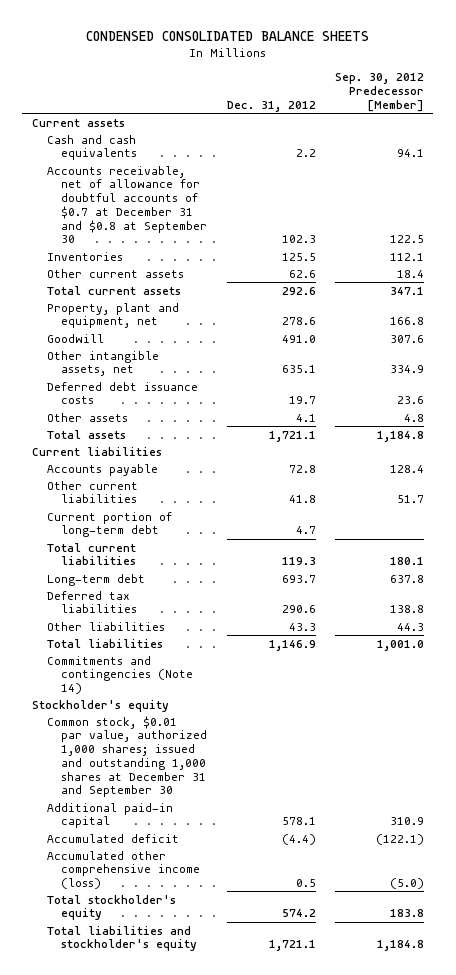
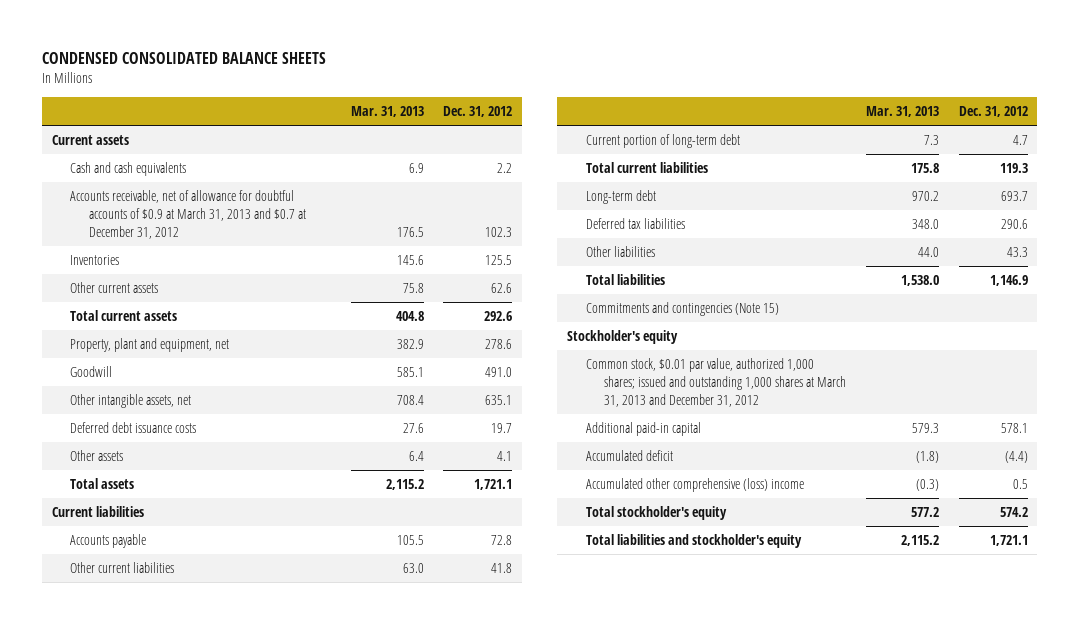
- | Dec. 31, 2012 | Sep. 30, 2012 Predecessor [Member]
+ | Mar. 31, 2013 | Dec. 31, 2012
- Accounts receivable, net of allowance for doubtful accounts of $0.7 at December 31 and $0.8 at September 30 | 102.3 | 122.5
+ Accounts receivable, net of allowance for doubtful accounts of $0.9 at March 31, 2013 and $0.7 at December 31, 2012 | 176.5 | 102.3
- Commitments and contingencies (Note 14)
+ Commitments and contingencies (Note 15)
- Common stock, $0.01 par value, authorized 1,000 shares; issued and outstanding 1,000 shares at December 31 and September 30
+ Common stock, $0.01 par value, authorized 1,000 shares; issued and outstanding 1,000 shares at March 31, 2013 and December 31, 2012
- Accumulated other comprehensive income (loss) | 0.5 | (5.0)
+ Accumulated other comprehensive (loss) income | (0.3) | 0.5

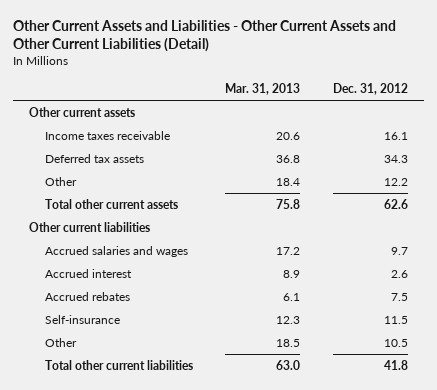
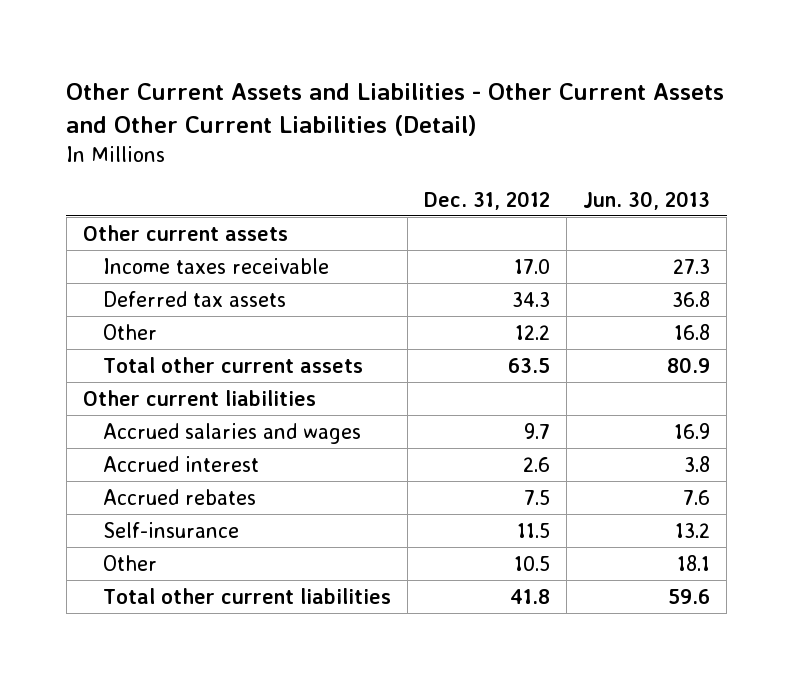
- | Mar. 31, 2013 | Dec. 31, 2012
+ | Dec. 31, 2012 | Jun. 30, 2013
- Income taxes receivable | 20.6 | 16.1
+ Income taxes receivable | 17.0 | 27.3
- Total other current assets | 75.8 | 62.6
+ Total other current assets | 63.5 | 80.9

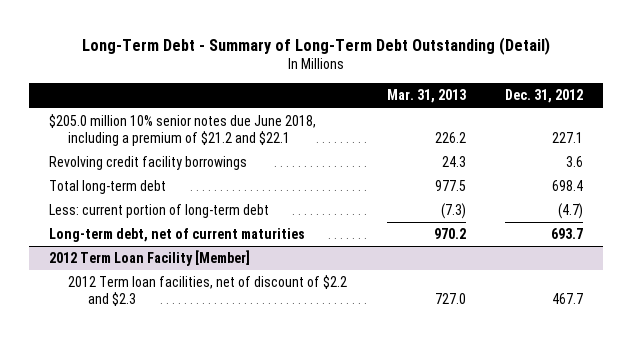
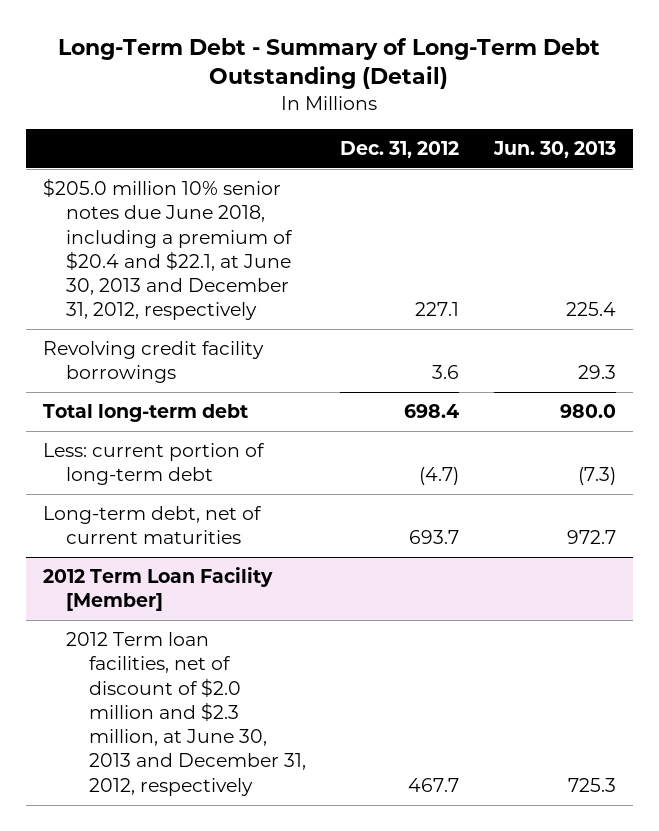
- | Mar. 31, 2013 | Dec. 31, 2012
+ | Dec. 31, 2012 | Jun. 30, 2013
- $205.0 million 10% senior notes due June 2018, including a premium of $21.2 and $22.1 | 226.2 | 227.1
+ $205.0 million 10% senior notes due June 2018, including a premium of $20.4 and $22.1, at June 30, 2013 and December 31, 2012, respectively | 227.1 | 225.4
@ 2012 Term Loan Facility [Member]
- 2012 Term loan facilities, net of discount of $2.2 and $2.3 | 727.0 | 467.7
+ 2012 Term loan facilities, net of discount of $2.0 million and $2.3 million, at June 30, 2013 and December 31, 2012, respectively | 467.7 | 725.3

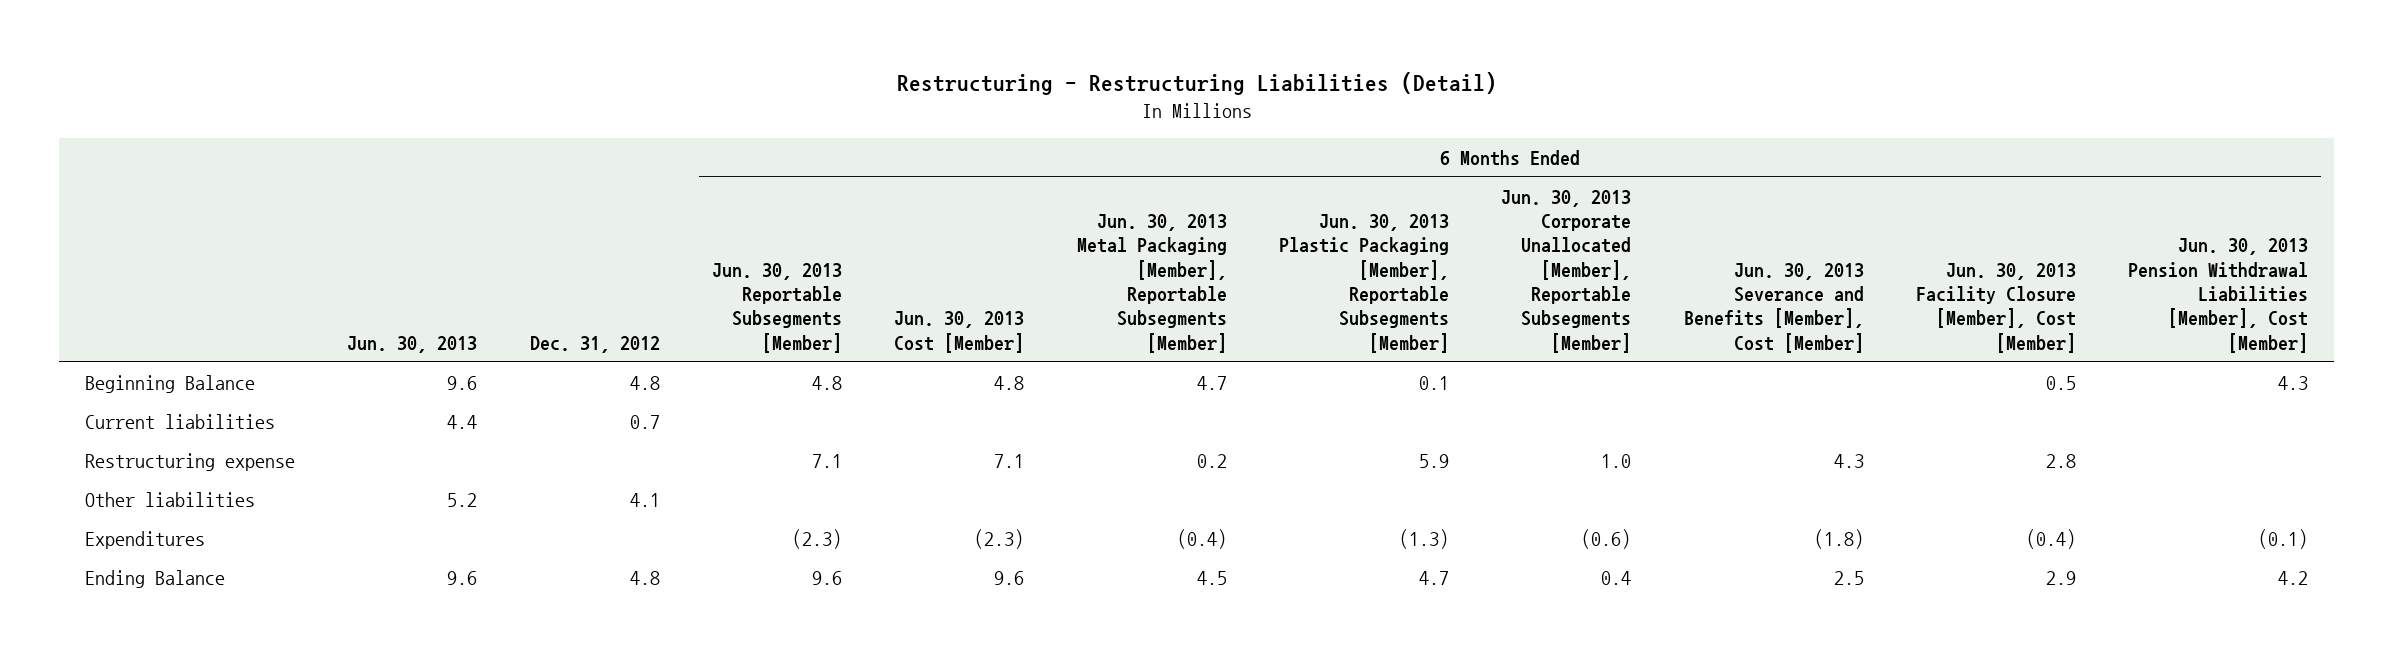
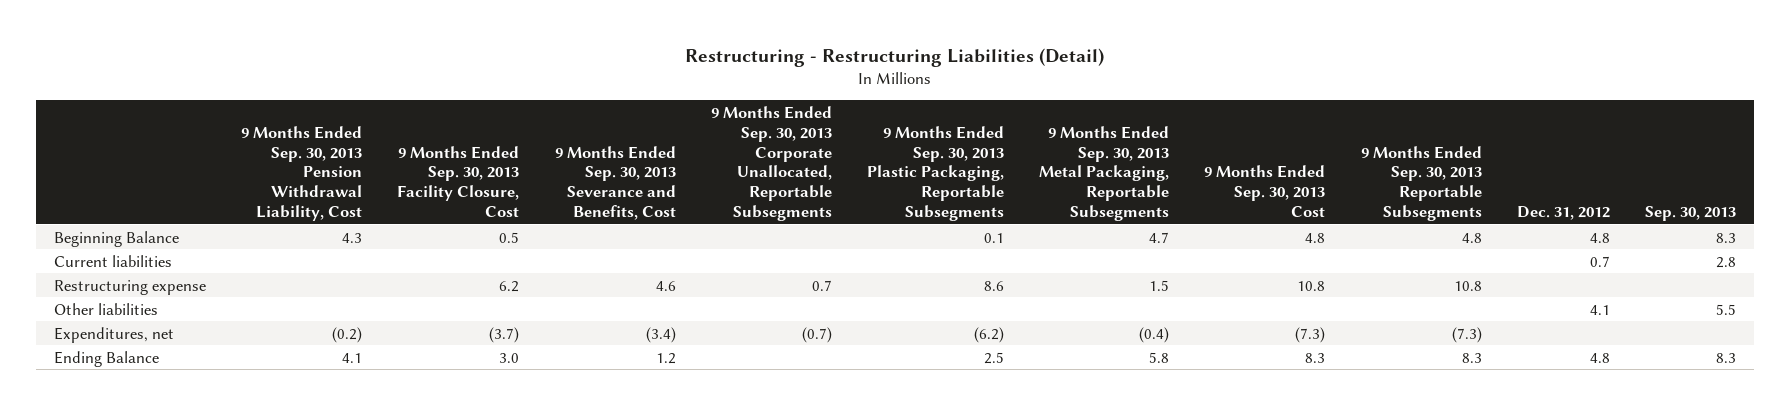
- | Jun. 30, 2013 | Dec. 31, 2012 | 6 Months Ended Jun. 30, 2013 Reportable Subsegments [Member] | 6 Months Ended Jun. 30, 2013 Cost [Member] | 6 Months Ended Jun. 30, 2013 Metal Packaging [Member], Reportable Subsegments [Member] | 6 Months Ended Jun. 30, 2013 Plastic Packaging [Member], Reportable Subsegments [Member] | 6 Months Ended Jun. 30, 2013 Corporate Unallocated [Member], Reportable Subsegments [Member] | 6 Months Ended Jun. 30, 2013 Severance and Benefits [Member], Cost [Member] | 6 Months Ended Jun. 30, 2013 Facility Closure [Member], Cost [Member] | 6 Months Ended Jun. 30, 2013 Pension Withdrawal Liabilities [Member], Cost [Member]
+ | 9 Months Ended Sep. 30, 2013 Pension Withdrawal Liability, Cost | 9 Months Ended Sep. 30, 2013 Facility Closure, Cost | 9 Months Ended Sep. 30, 2013 Severance and Benefits, Cost | 9 Months Ended Sep. 30, 2013 Corporate Unallocated, Reportable Subsegments | 9 Months Ended Sep. 30, 2013 Plastic Packaging, Reportable Subsegments | 9 Months Ended Sep. 30, 2013 Metal Packaging, Reportable Subsegments | 9 Months Ended Sep. 30, 2013 Cost | 9 Months Ended Sep. 30, 2013 Reportable Subsegments | Dec. 31, 2012 | Sep. 30, 2013
- Expenditures | | | (2.3) | (2.3) | (0.4) | (1.3) | (0.6) | (1.8) | (0.4) | (0.1)
+ Expenditures, net | (0.2) | (3.7) | (3.4) | (0.7) | (6.2) | (0.4) | (7.3) | (7.3) | |

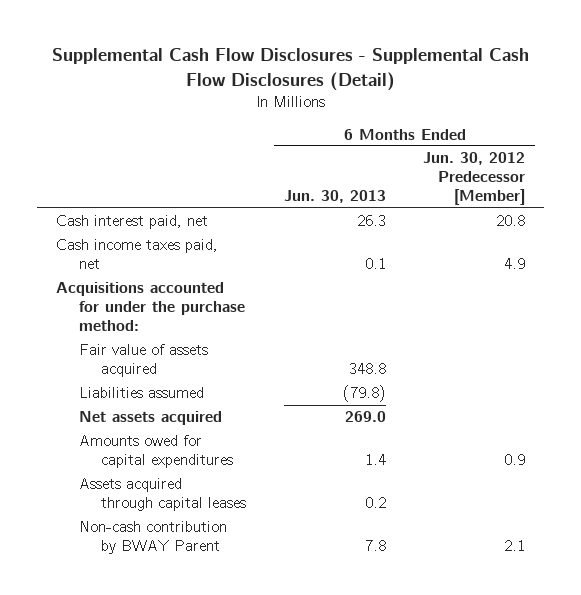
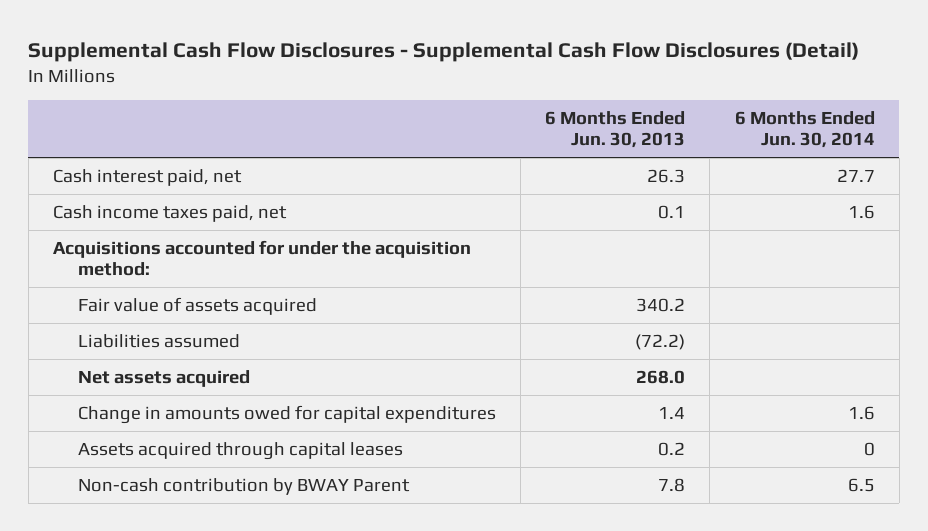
- | 6 Months Ended Jun. 30, 2013 | 6 Months Ended Jun. 30, 2012 Predecessor [Member]
+ | 6 Months Ended Jun. 30, 2013 | 6 Months Ended Jun. 30, 2014
- Acquisitions accounted for under the purchase method:
- Fair value of assets acquired | 348.8 |
- Liabilities assumed | (79.8) |
- Net assets acquired | 269.0 |
- Amounts owed for capital expenditures | 1.4 | 0.9
+ Acquisitions accounted for under the acquisition method:
+ Fair value of assets acquired | 340.2 |
+ Liabilities assumed | (72.2) |
+ Net assets acquired | 268.0 |
+ Change in amounts owed for capital expenditures | 1.4 | 1.6

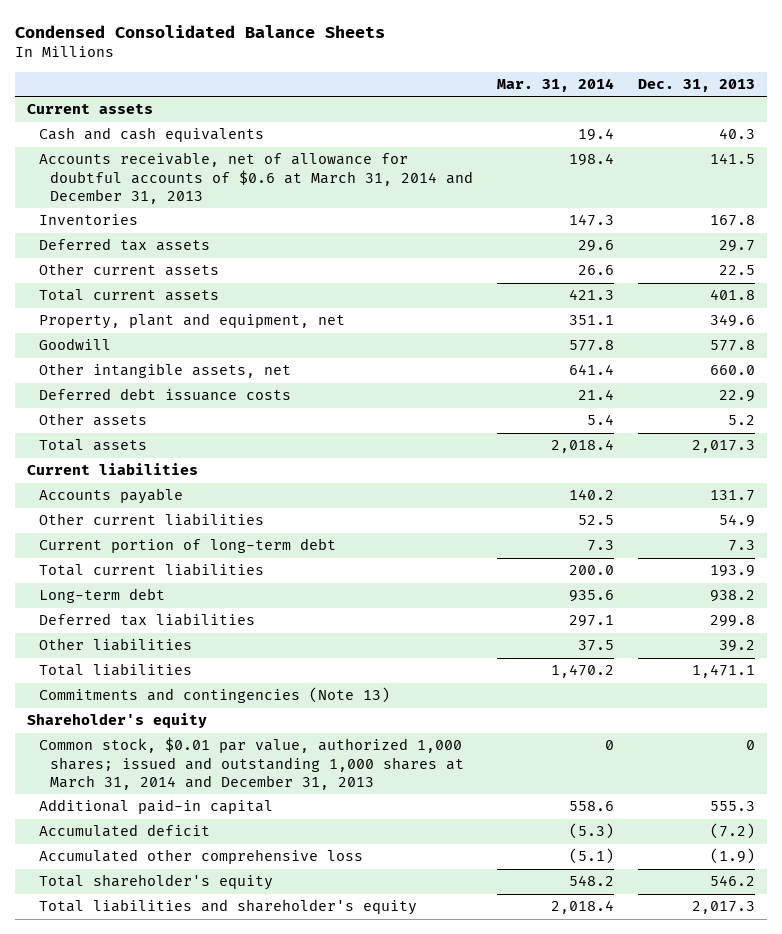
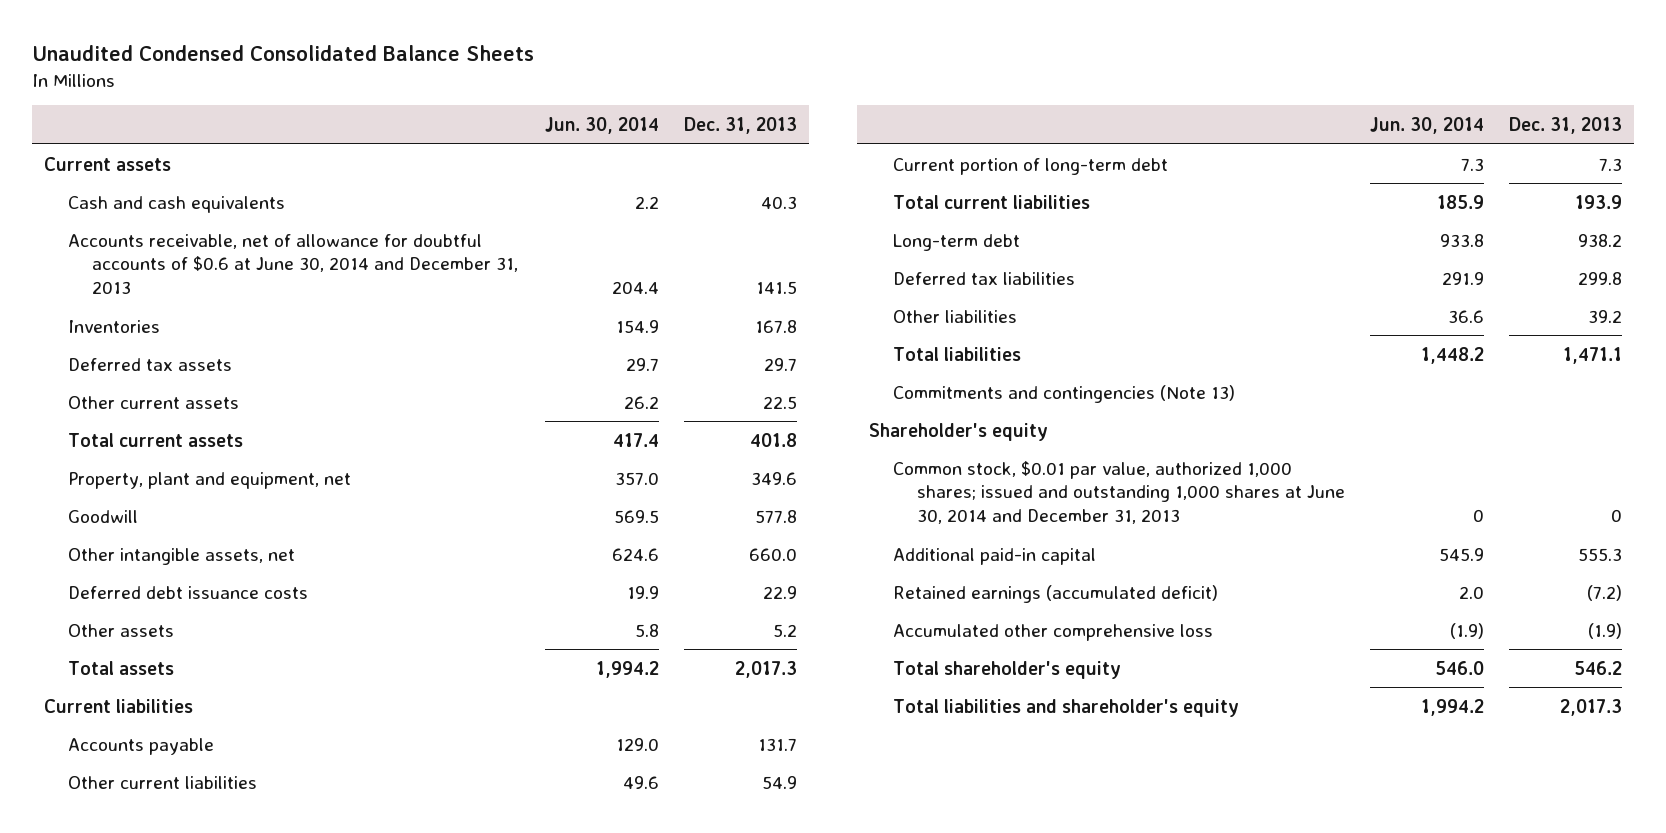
- Condensed Consolidated Balance Sheets
+ Unaudited Condensed Consolidated Balance Sheets
- | Mar. 31, 2014 | Dec. 31, 2013
+ | Jun. 30, 2014 | Dec. 31, 2013
- Accounts receivable, net of allowance for doubtful accounts of $0.6 at March 31, 2014 and December 31, 2013 | 198.4 | 141.5
+ Accounts receivable, net of allowance for doubtful accounts of $0.6 at June 30, 2014 and December 31, 2013 | 204.4 | 141.5
- Common stock, $0.01 par value, authorized 1,000 shares; issued and outstanding 1,000 shares at March 31, 2014 and December 31, 2013 | 0 | 0
+ Common stock, $0.01 par value, authorized 1,000 shares; issued and outstanding 1,000 shares at June 30, 2014 and December 31, 2013 | 0 | 0
- Accumulated deficit | (5.3) | (7.2)
+ Retained earnings (accumulated deficit) | 2.0 | (7.2)

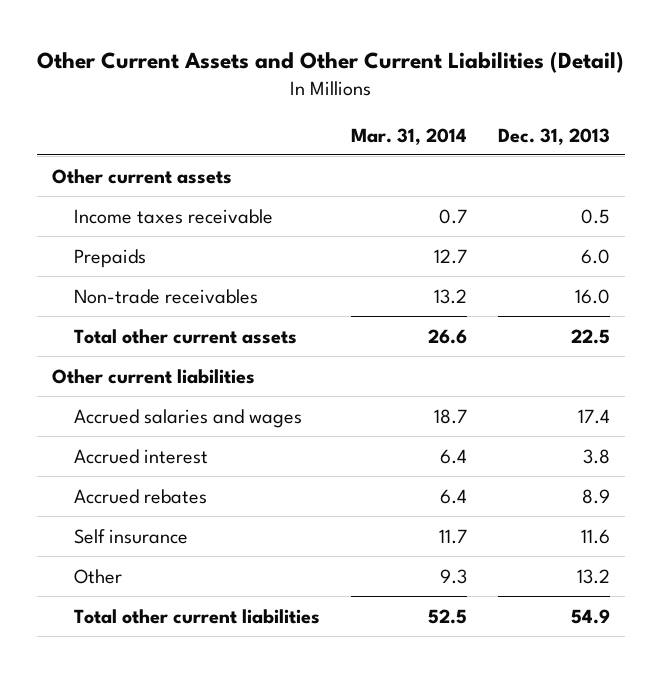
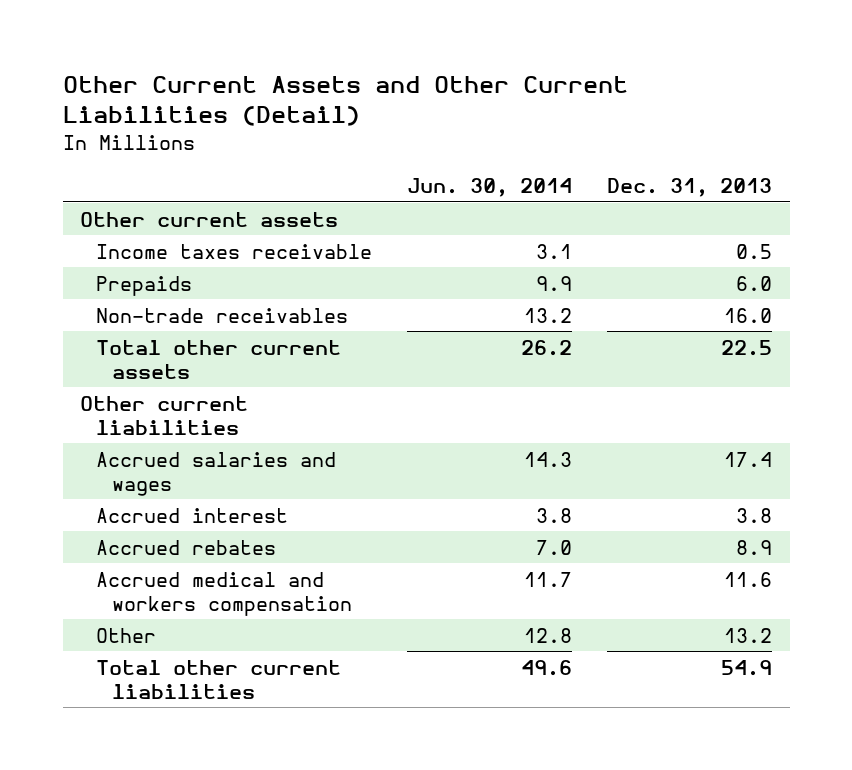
- | Mar. 31, 2014 | Dec. 31, 2013
+ | Jun. 30, 2014 | Dec. 31, 2013
- Self insurance | 11.7 | 11.6
+ Accrued medical and workers compensation | 11.7 | 11.6

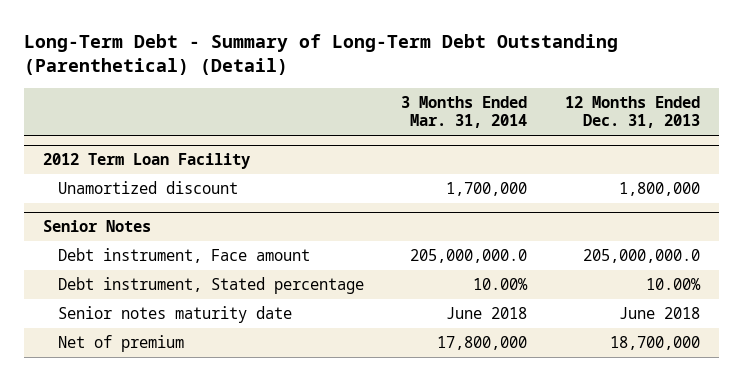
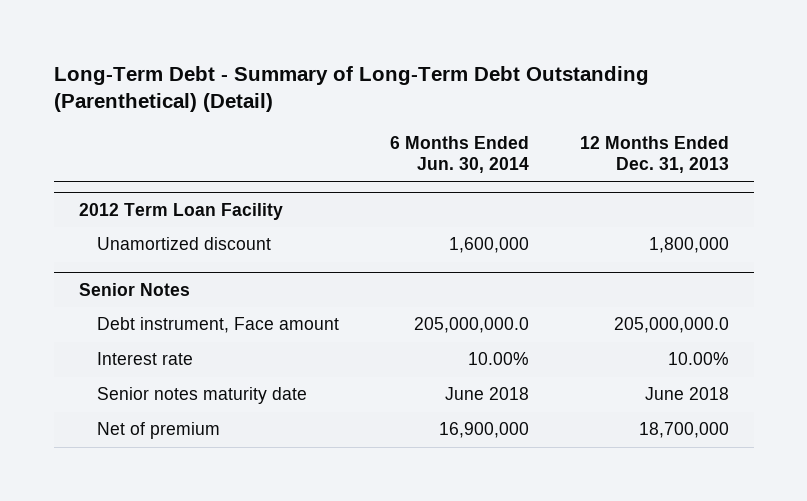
- | 3 Months Ended Mar. 31, 2014 | 12 Months Ended Dec. 31, 2013
+ | 6 Months Ended Jun. 30, 2014 | 12 Months Ended Dec. 31, 2013
@ Senior Notes
- Debt instrument, Stated percentage | 10.00% | 10.00%
+ Interest rate | 10.00% | 10.00%

